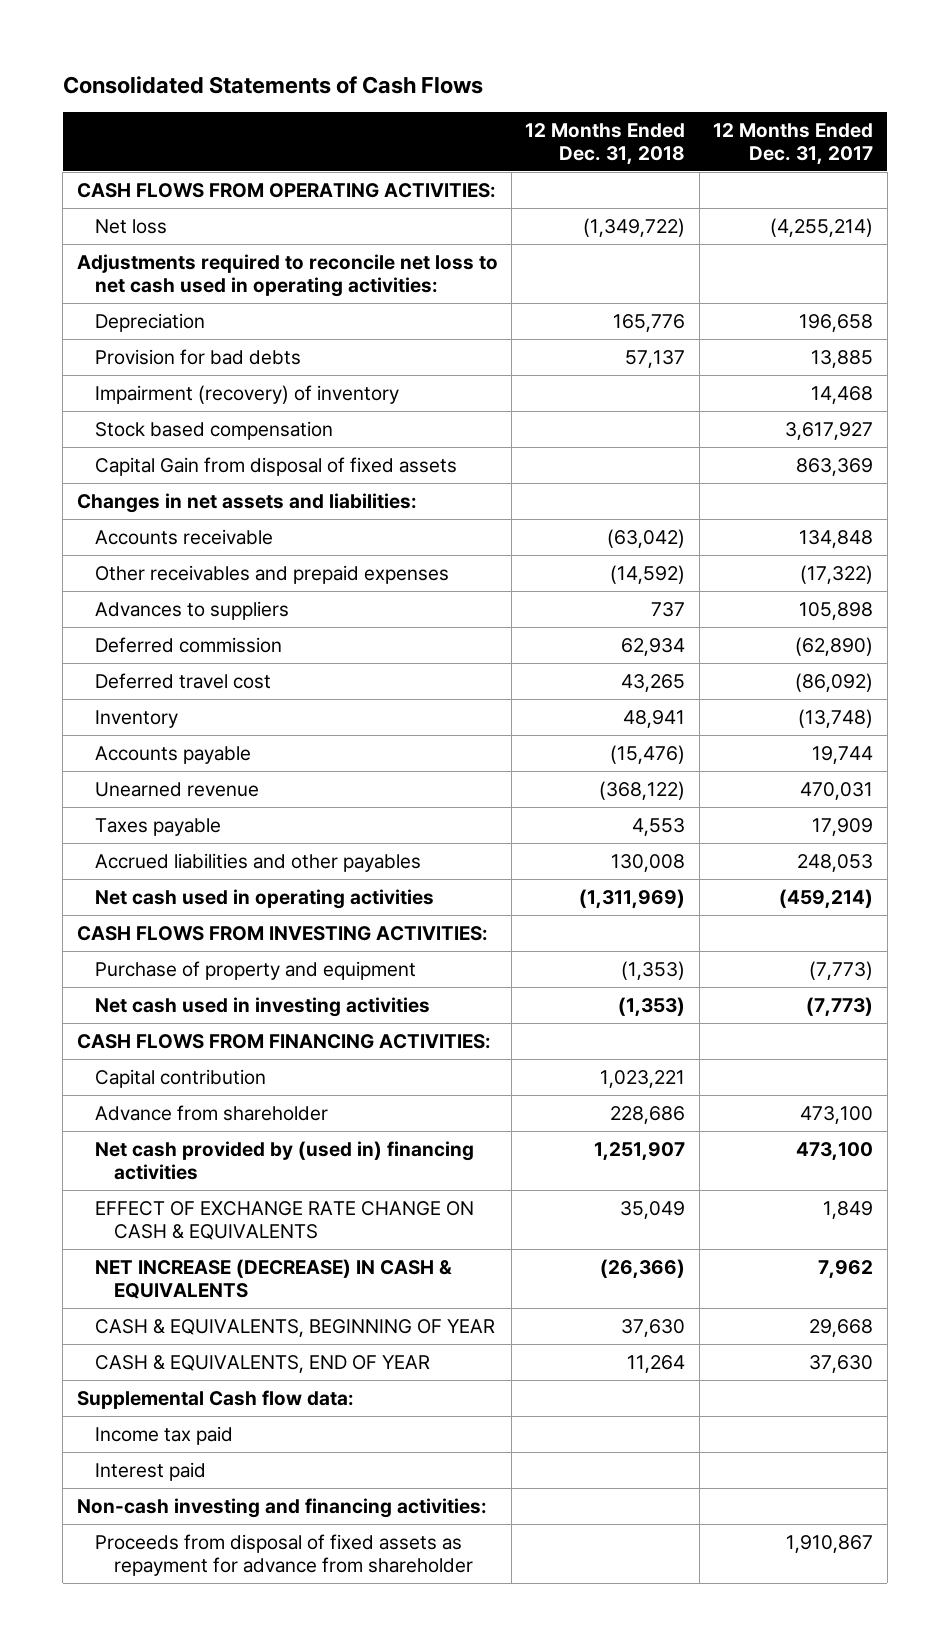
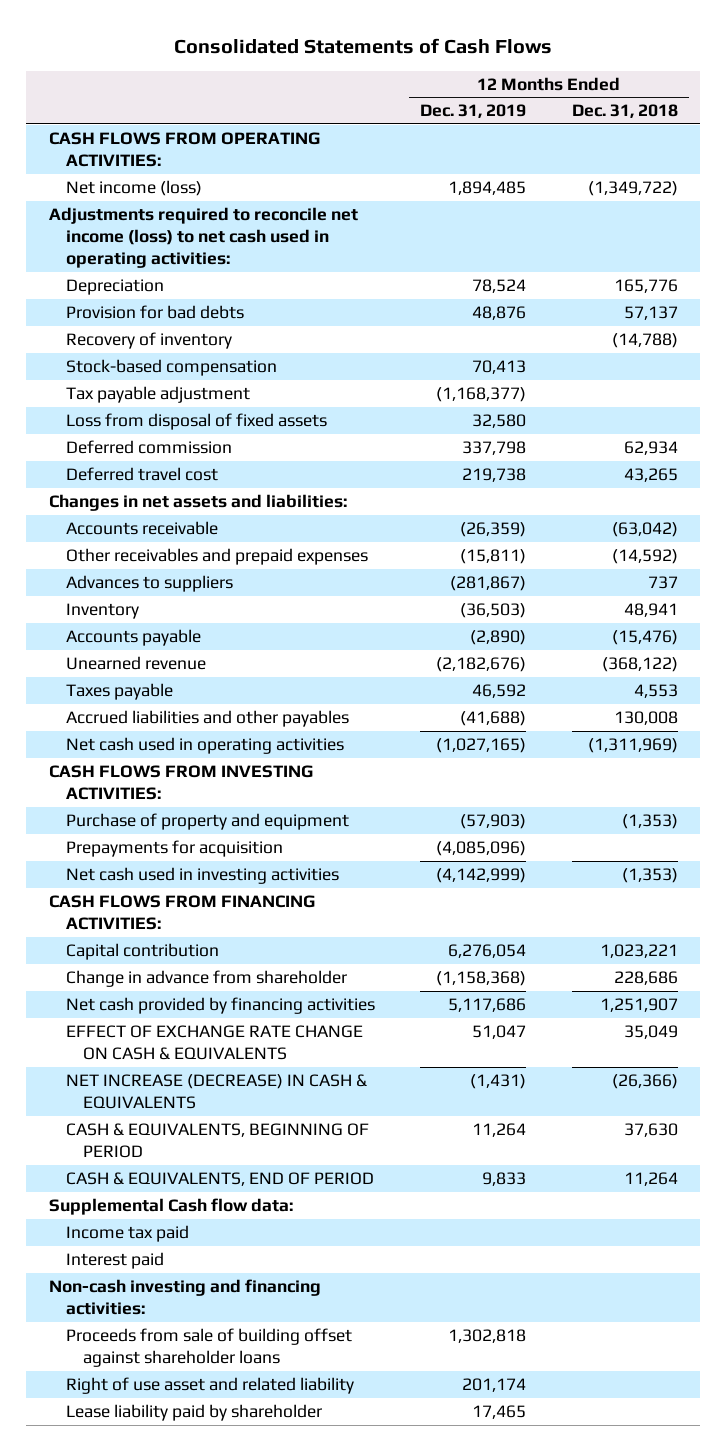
- | 12 Months Ended Dec. 31, 2018 | 12 Months Ended Dec. 31, 2017
+ | 12 Months Ended Dec. 31, 2019 | 12 Months Ended Dec. 31, 2018
- Net loss | (1,349,722) | (4,255,214)
- Adjustments required to reconcile net loss to net cash used in operating activities:
+ Net income (loss) | 1,894,485 | (1,349,722)
+ Adjustments required to reconcile net income (loss) to net cash used in operating activities:
- Impairment (recovery) of inventory | | 14,468
- Stock based compensation | | 3,617,927
- Capital Gain from disposal of fixed assets | | 863,369
+ Recovery of inventory | | (14,788)
+ Stock-based compensation | 70,413 |
+ Tax payable adjustment | (1,168,377) |
+ Loss from disposal of fixed assets | 32,580 |
moved up: Deferred commission | 337,798 | 62,934
moved up: Deferred travel cost | 219,738 | 43,265
+ Prepayments for acquisition | (4,085,096) |
- Advance from shareholder | 228,686 | 473,100
- Net cash provided by (used in) financing activities | 1,251,907 | 473,100
+ Change in advance from shareholder | (1,158,368) | 228,686
+ Net cash provided by financing activities | 5,117,686 | 1,251,907
- CASH & EQUIVALENTS, BEGINNING OF YEAR | 37,630 | 29,668
- CASH & EQUIVALENTS, END OF YEAR | 11,264 | 37,630
+ CASH & EQUIVALENTS, BEGINNING OF PERIOD | 11,264 | 37,630
+ CASH & EQUIVALENTS, END OF PERIOD | 9,833 | 11,264
- Proceeds from disposal of fixed assets as repayment for advance from shareholder | | 1,910,867
+ Proceeds from sale of building offset against shareholder loans | 1,302,818 |
+ Right of use asset and related liability | 201,174 |
+ Lease liability paid by shareholder | 17,465 |

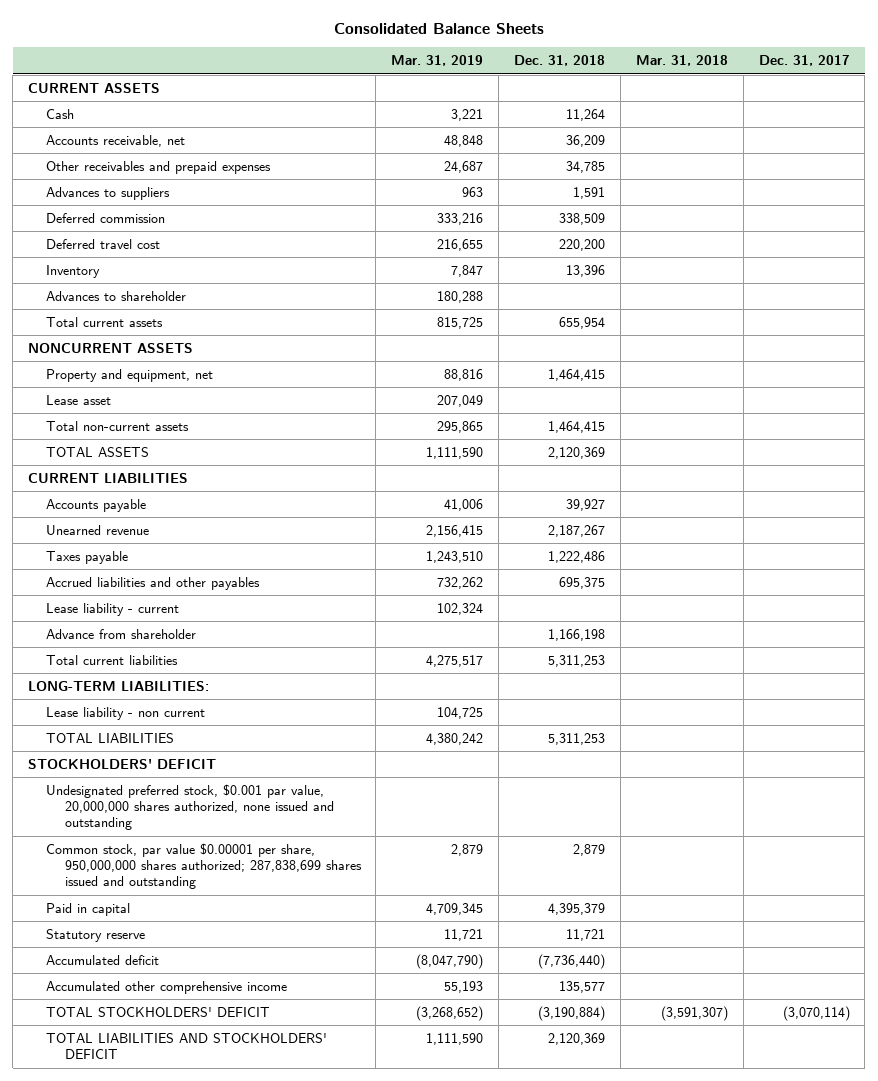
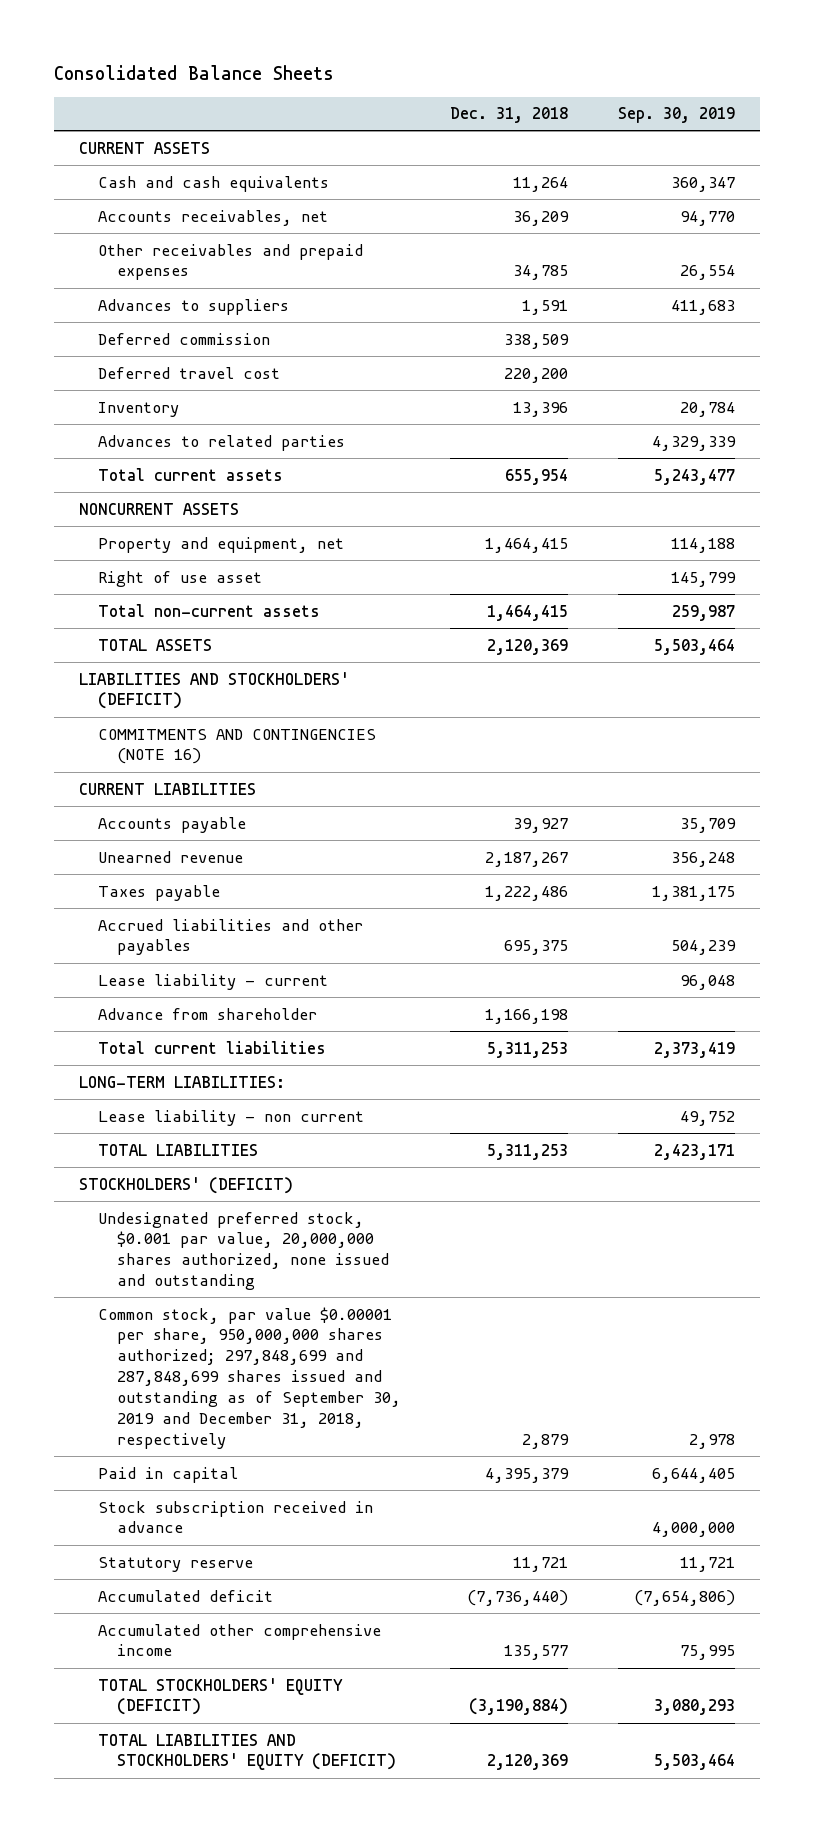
- | Mar. 31, 2019 | Dec. 31, 2018 | Mar. 31, 2018 | Dec. 31, 2017
+ | Dec. 31, 2018 | Sep. 30, 2019
- Cash | 3,221 | 11,264 | |
- Accounts receivable, net | 48,848 | 36,209 | |
+ Cash and cash equivalents | 11,264 | 360,347
+ Accounts receivables, net | 36,209 | 94,770
- Advances to shareholder | 180,288 | | |
+ Advances to related parties | | 4,329,339
- Lease asset | 207,049 | | |
+ Right of use asset | | 145,799
+ LIABILITIES AND STOCKHOLDERS' (DEFICIT)
+ COMMITMENTS AND CONTINGENCIES (NOTE 16)
- STOCKHOLDERS' DEFICIT
+ STOCKHOLDERS' (DEFICIT)
- Common stock, par value $0.00001 per share, 950,000,000 shares authorized; 287,838,699 shares issued and outstanding | 2,879 | 2,879 | |
+ Common stock, par value $0.00001 per share, 950,000,000 shares authorized; 297,848,699 and 287,848,699 shares issued and outstanding as of September 30, 2019 and December 31, 2018, respectively | 2,879 | 2,978
+ Stock subscription received in advance | | 4,000,000
- TOTAL STOCKHOLDERS' DEFICIT | (3,268,652) | (3,190,884) | (3,591,307) | (3,070,114)
- TOTAL LIABILITIES AND STOCKHOLDERS' DEFICIT | 1,111,590 | 2,120,369 | |
+ TOTAL STOCKHOLDERS' EQUITY (DEFICIT) | (3,190,884) | 3,080,293
+ TOTAL LIABILITIES AND STOCKHOLDERS' EQUITY (DEFICIT) | 2,120,369 | 5,503,464

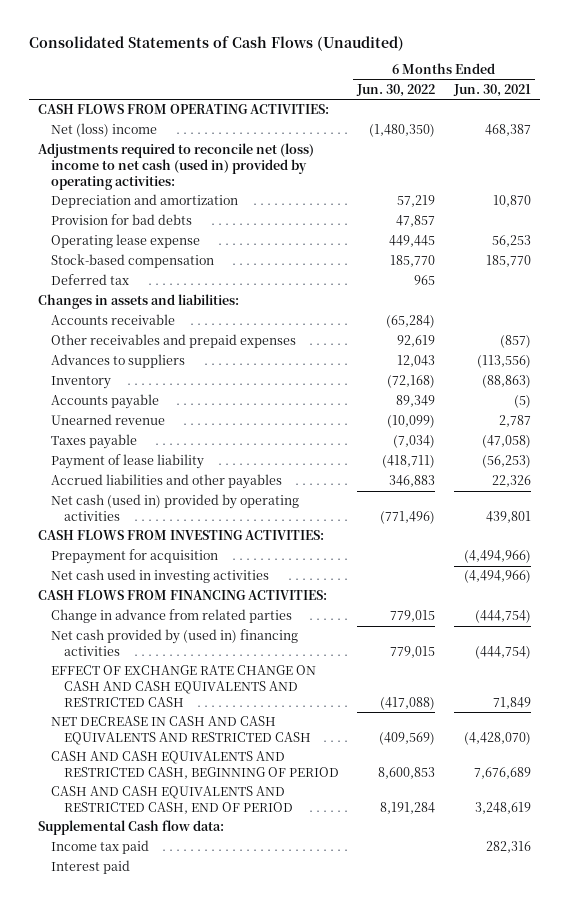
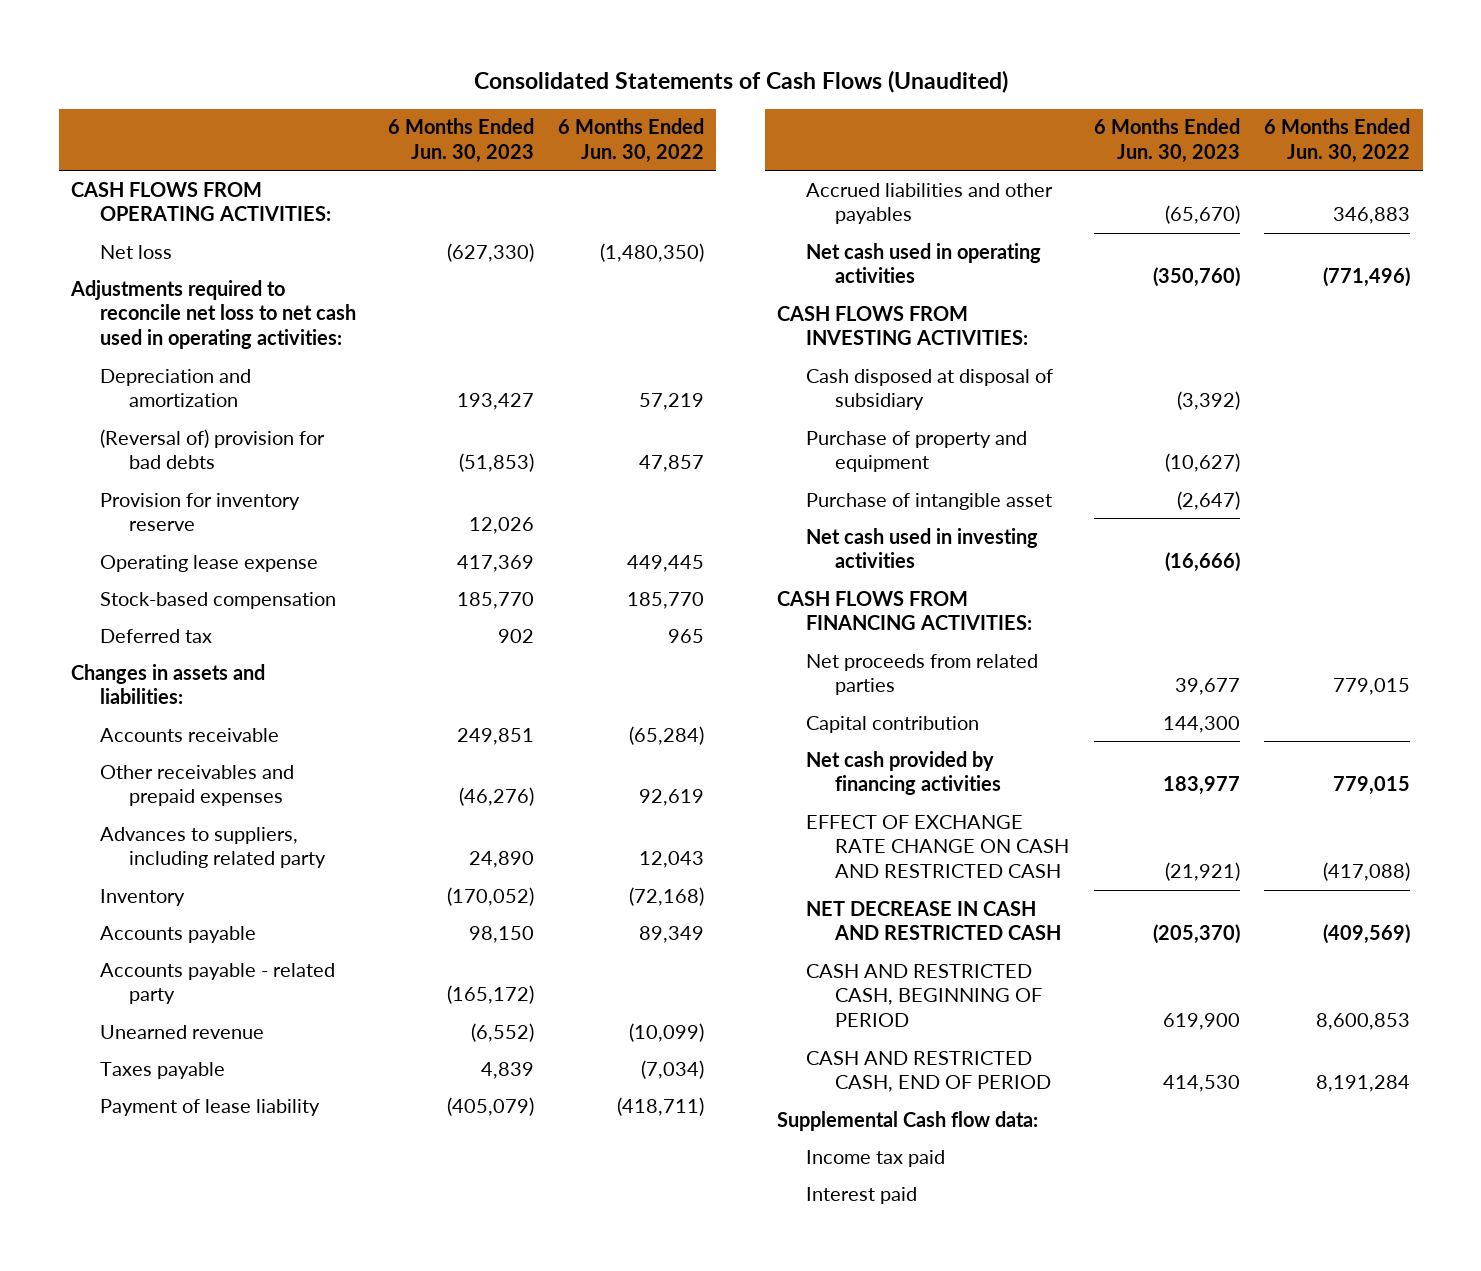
- | 6 Months Ended Jun. 30, 2022 | 6 Months Ended Jun. 30, 2021
+ | 6 Months Ended Jun. 30, 2023 | 6 Months Ended Jun. 30, 2022
- Net (loss) income | (1,480,350) | 468,387
- Adjustments required to reconcile net (loss) income to net cash (used in) provided by operating activities:
+ Net loss | (627,330) | (1,480,350)
+ Adjustments required to reconcile net loss to net cash used in operating activities:
- Provision for bad debts | 47,857 |
+ (Reversal of) provision for bad debts | (51,853) | 47,857
+ Provision for inventory reserve | 12,026 |
- Advances to suppliers | 12,043 | (113,556)
+ Advances to suppliers, including related party | 24,890 | 12,043
+ Accounts payable - related party | (165,172) |
- Net cash (used in) provided by operating activities | (771,496) | 439,801
+ Net cash used in operating activities | (350,760) | (771,496)
- Prepayment for acquisition | | (4,494,966)
+ Cash disposed at disposal of subsidiary | (3,392) |
+ Purchase of property and equipment | (10,627) |
+ Purchase of intangible asset | (2,647) |
- Change in advance from related parties | 779,015 | (444,754)
- Net cash provided by (used in) financing activities | 779,015 | (444,754)
- EFFECT OF EXCHANGE RATE CHANGE ON CASH AND CASH EQUIVALENTS AND RESTRICTED CASH | (417,088) | 71,849
- NET DECREASE IN CASH AND CASH EQUIVALENTS AND RESTRICTED CASH | (409,569) | (4,428,070)
- CASH AND CASH EQUIVALENTS AND RESTRICTED CASH, BEGINNING OF PERIOD | 8,600,853 | 7,676,689
- CASH AND CASH EQUIVALENTS AND RESTRICTED CASH, END OF PERIOD | 8,191,284 | 3,248,619
+ Net proceeds from related parties | 39,677 | 779,015
+ Capital contribution | 144,300 |
+ Net cash provided by financing activities | 183,977 | 779,015
+ EFFECT OF EXCHANGE RATE CHANGE ON CASH AND RESTRICTED CASH | (21,921) | (417,088)
+ NET DECREASE IN CASH AND RESTRICTED CASH | (205,370) | (409,569)
+ CASH AND RESTRICTED CASH, BEGINNING OF PERIOD | 619,900 | 8,600,853
+ CASH AND RESTRICTED CASH, END OF PERIOD | 414,530 | 8,191,284

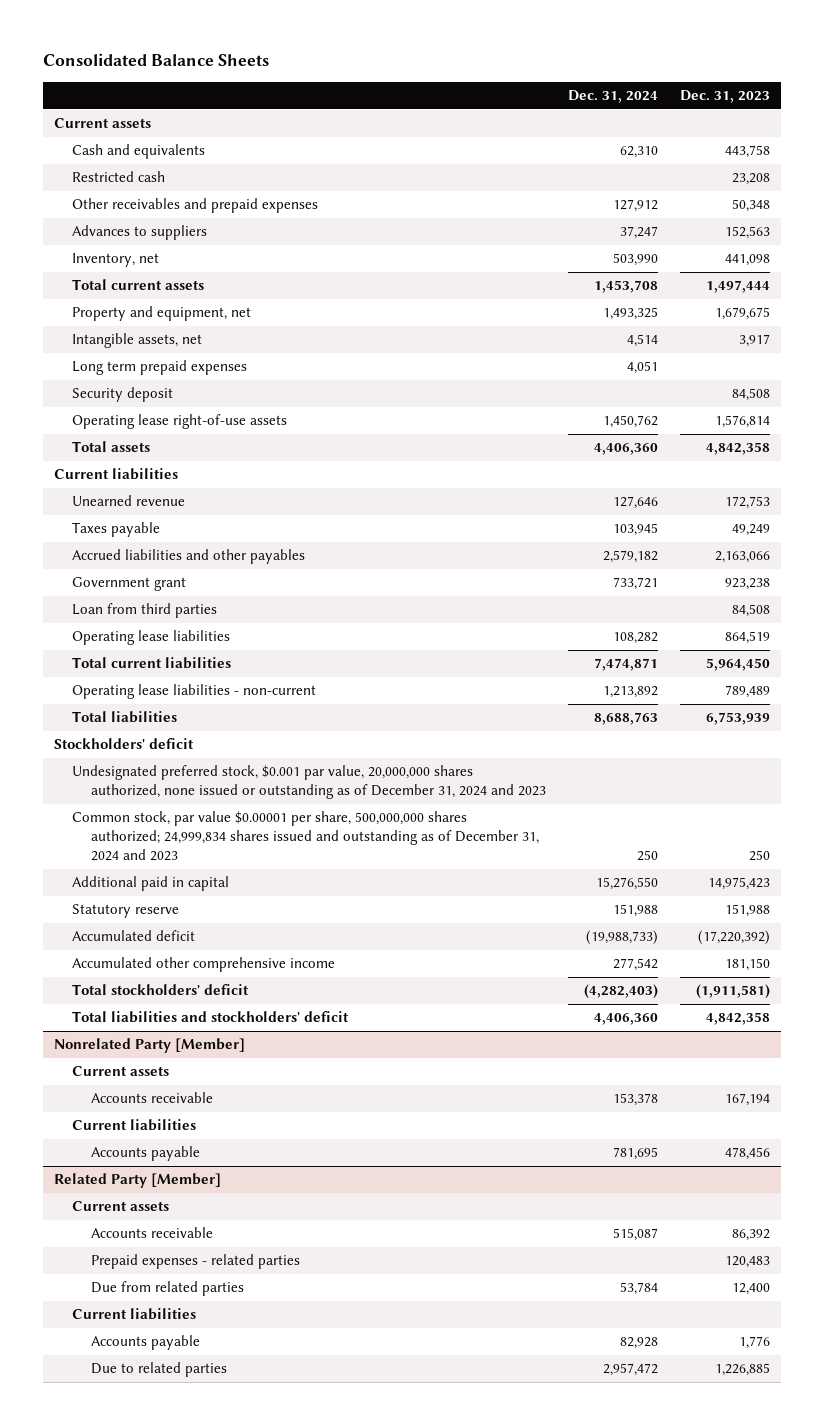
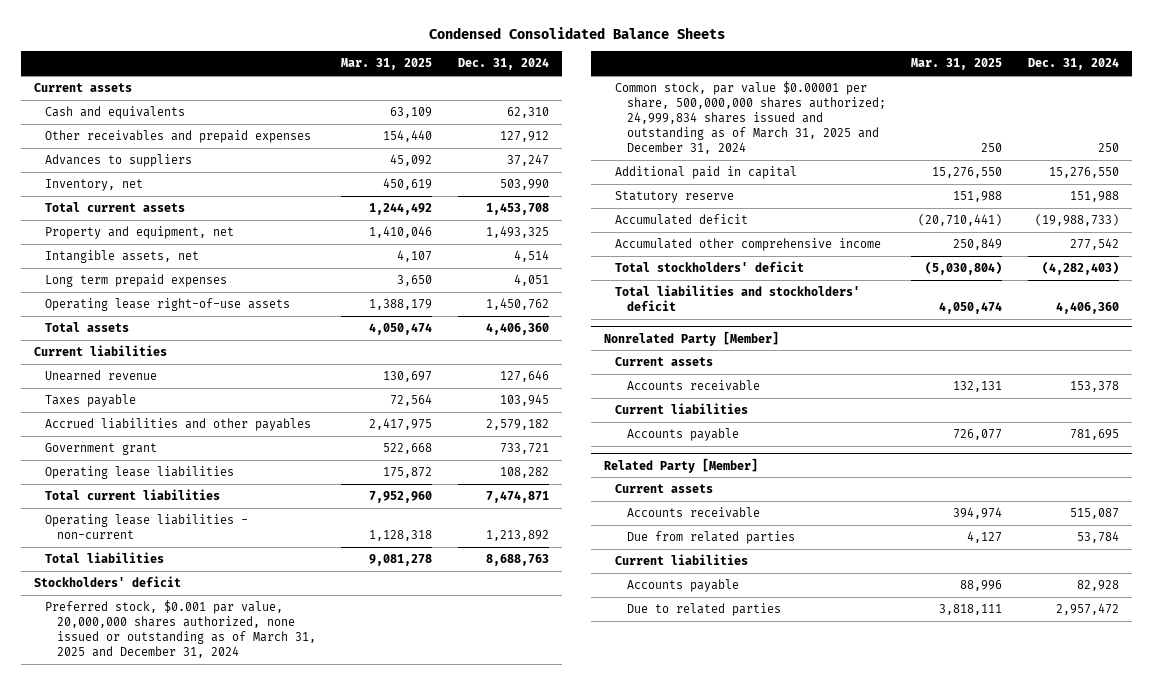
- Consolidated Balance Sheets
+ Condensed Consolidated Balance Sheets
- | Dec. 31, 2024 | Dec. 31, 2023
+ | Mar. 31, 2025 | Dec. 31, 2024
- Restricted cash | | 23,208
- Security deposit | | 84,508
- Loan from third parties | | 84,508
- Undesignated preferred stock, $0.001 par value, 20,000,000 shares authorized, none issued or outstanding as of December 31, 2024 and 2023
- Common stock, par value $0.00001 per share, 500,000,000 shares authorized; 24,999,834 shares issued and outstanding as of December 31, 2024 and 2023 | 250 | 250
+ Preferred stock, $0.001 par value, 20,000,000 shares authorized, none issued or outstanding as of March 31, 2025 and December 31, 2024
+ Common stock, par value $0.00001 per share, 500,000,000 shares authorized; 24,999,834 shares issued and outstanding as of March 31, 2025 and December 31, 2024 | 250 | 250
@ Related Party [Member]
- Prepaid expenses - related parties | | 120,483

